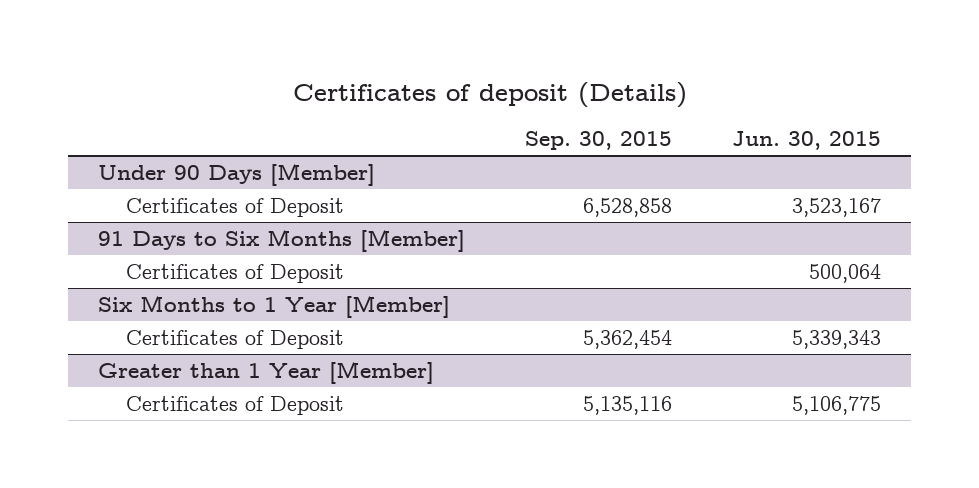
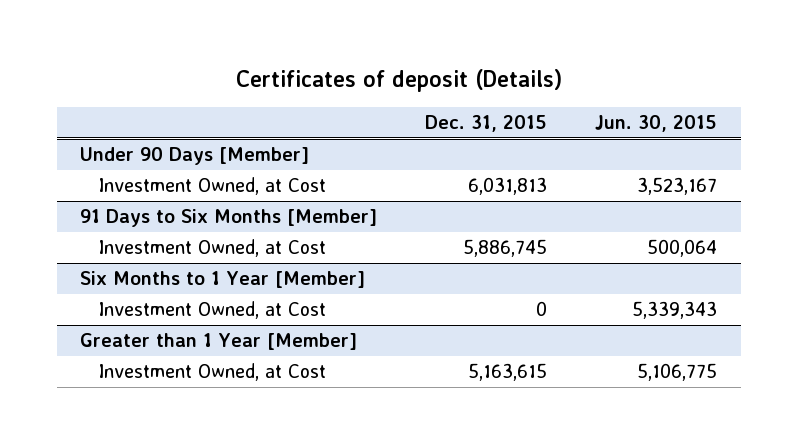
- | Sep. 30, 2015 | Jun. 30, 2015
+ | Dec. 31, 2015 | Jun. 30, 2015
@ Under 90 Days [Member]
- Certificates of Deposit | 6,528,858 | 3,523,167
+ Investment Owned, at Cost | 6,031,813 | 3,523,167
@ 91 Days to Six Months [Member]
- Certificates of Deposit | | 500,064
+ Investment Owned, at Cost | 5,886,745 | 500,064
@ Six Months to 1 Year [Member]
- Certificates of Deposit | 5,362,454 | 5,339,343
+ Investment Owned, at Cost | 0 | 5,339,343
@ Greater than 1 Year [Member]
- Certificates of Deposit | 5,135,116 | 5,106,775
+ Investment Owned, at Cost | 5,163,615 | 5,106,775

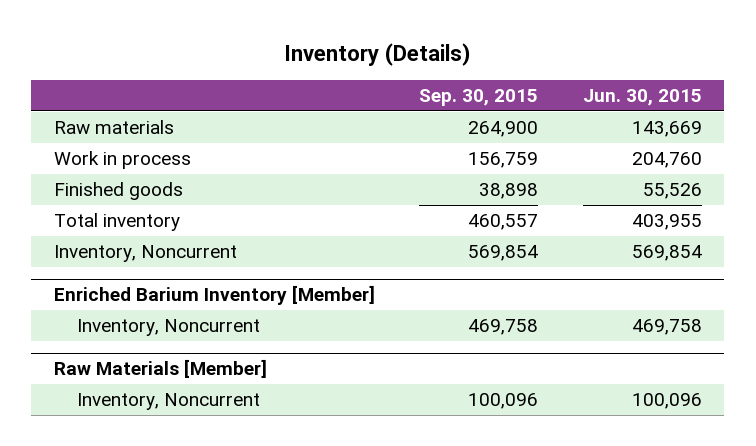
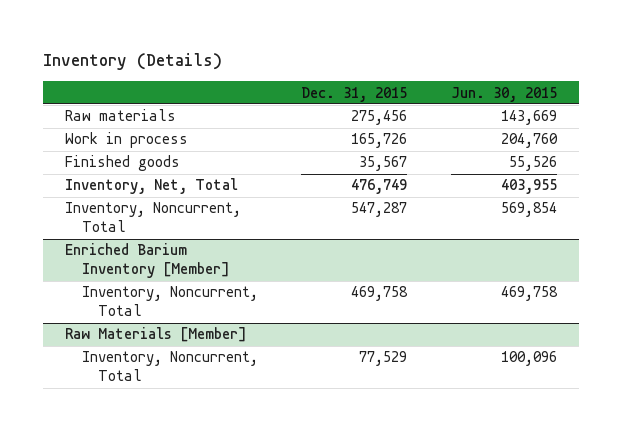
- | Sep. 30, 2015 | Jun. 30, 2015
+ | Dec. 31, 2015 | Jun. 30, 2015
- Total inventory | 460,557 | 403,955
- Inventory, Noncurrent | 569,854 | 569,854
+ Inventory, Net, Total | 476,749 | 403,955
+ Inventory, Noncurrent, Total | 547,287 | 569,854
@ Enriched Barium Inventory [Member]
- Inventory, Noncurrent | 469,758 | 469,758
+ Inventory, Noncurrent, Total | 469,758 | 469,758
@ Raw Materials [Member]
- Inventory, Noncurrent | 100,096 | 100,096
+ Inventory, Noncurrent, Total | 77,529 | 100,096

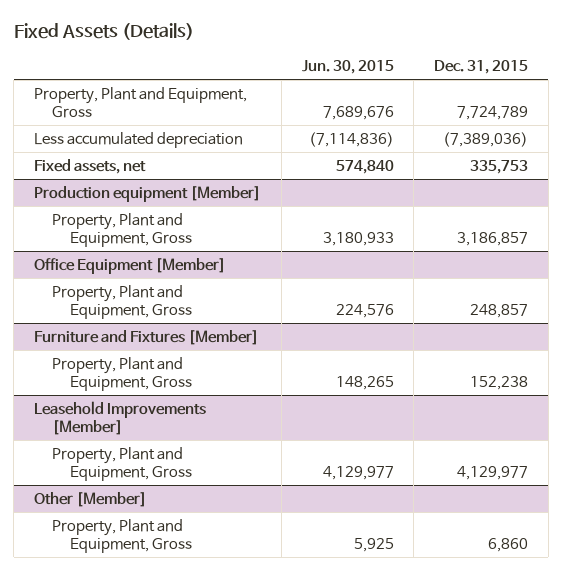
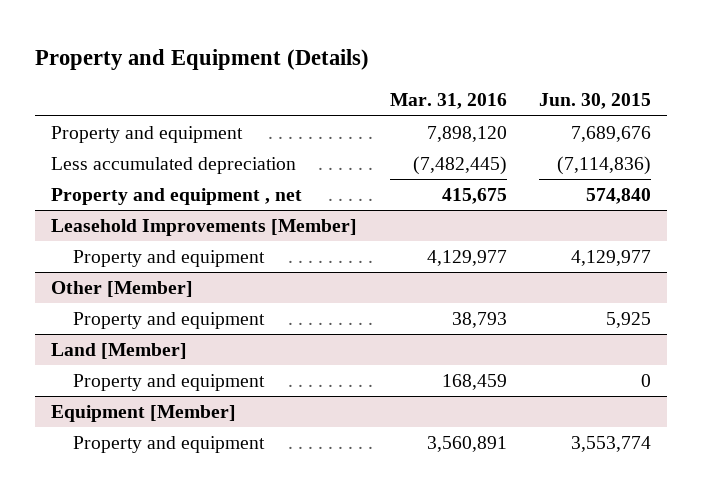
- Fixed Assets (Details)
+ Property and Equipment (Details)
- | Jun. 30, 2015 | Dec. 31, 2015
+ | Mar. 31, 2016 | Jun. 30, 2015
- Property, Plant and Equipment, Gross | 7,689,676 | 7,724,789
+ Property and equipment | 7,898,120 | 7,689,676
- Fixed assets, net | 574,840 | 335,753
- Production equipment [Member]
- Property, Plant and Equipment, Gross | 3,180,933 | 3,186,857
- Office Equipment [Member]
- Property, Plant and Equipment, Gross | 224,576 | 248,857
- Furniture and Fixtures [Member]
- Property, Plant and Equipment, Gross | 148,265 | 152,238
+ Property and equipment , net | 415,675 | 574,840
@ Leasehold Improvements [Member]
- Property, Plant and Equipment, Gross | 4,129,977 | 4,129,977
+ Property and equipment | 4,129,977 | 4,129,977
@ Other [Member]
- Property, Plant and Equipment, Gross | 5,925 | 6,860
+ Property and equipment | 38,793 | 5,925
+ Land [Member]
+ Property and equipment | 168,459 | 0
+ Equipment [Member]
+ Property and equipment | 3,560,891 | 3,553,774

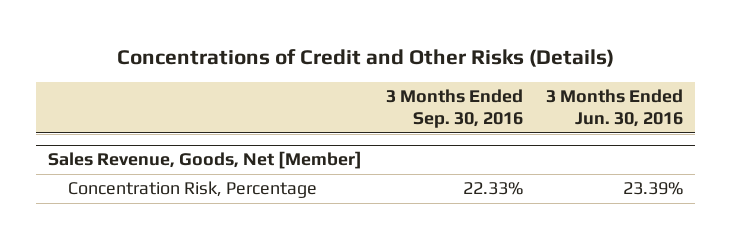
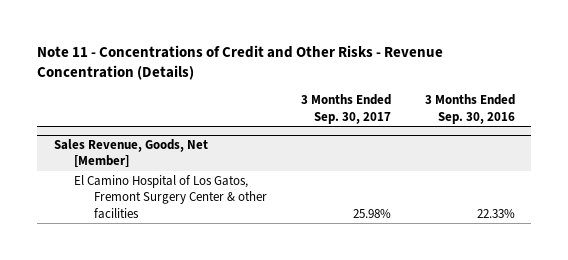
- Concentrations of Credit and Other Risks (Details)
+ Note 11 - Concentrations of Credit and Other Risks - Revenue Concentration (Details)
- | 3 Months Ended Sep. 30, 2016 | 3 Months Ended Jun. 30, 2016
+ | 3 Months Ended Sep. 30, 2017 | 3 Months Ended Sep. 30, 2016
@ Sales Revenue, Goods, Net [Member]
- Concentration Risk, Percentage | 22.33% | 23.39%
+ El Camino Hospital of Los Gatos, Fremont Surgery Center & other facilities | 25.98% | 22.33%

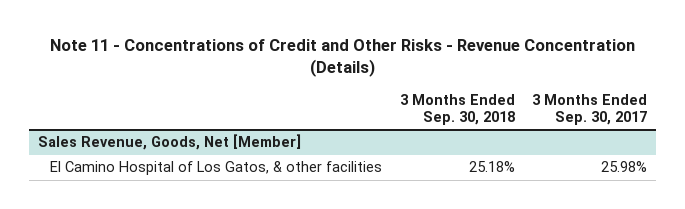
- | 3 Months Ended Sep. 30, 2017 | 3 Months Ended Sep. 30, 2016
+ | 3 Months Ended Sep. 30, 2018 | 3 Months Ended Sep. 30, 2017
@ Sales Revenue, Goods, Net [Member]
- El Camino Hospital of Los Gatos, Fremont Surgery Center & other facilities | 25.98% | 22.33%
+ El Camino Hospital of Los Gatos, & other facilities | 25.18% | 25.98%

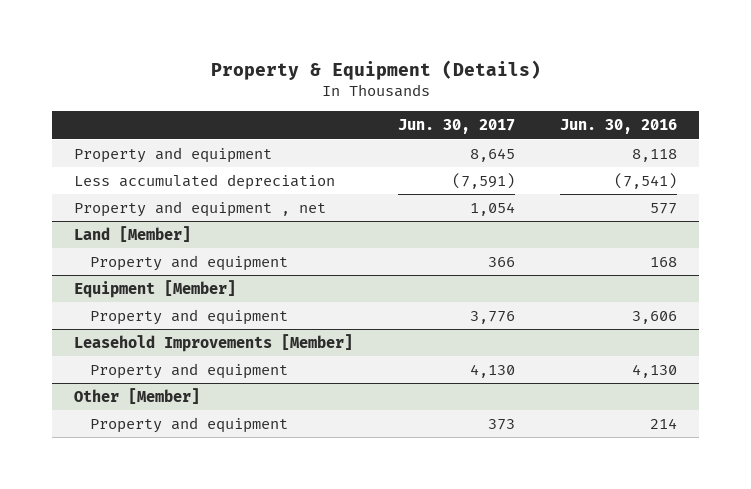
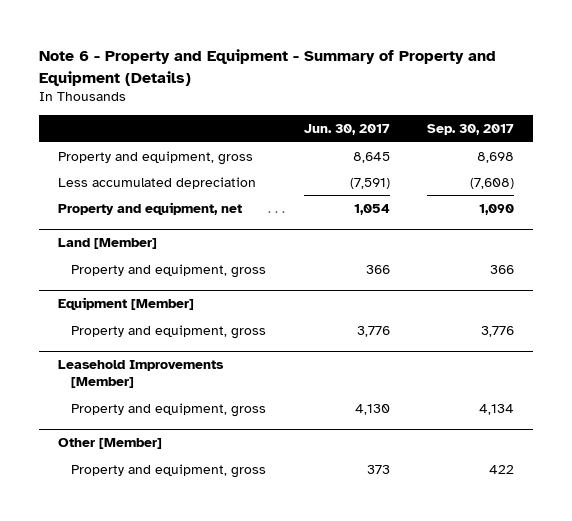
- Property & Equipment (Details)
+ Note 6 - Property and Equipment - Summary of Property and Equipment (Details)
- | Jun. 30, 2017 | Jun. 30, 2016
+ | Jun. 30, 2017 | Sep. 30, 2017
- Property and equipment | 8,645 | 8,118
+ Property and equipment, gross | 8,645 | 8,698
- Property and equipment , net | 1,054 | 577
+ Property and equipment, net | 1,054 | 1,090
@ Land [Member]
- Property and equipment | 366 | 168
+ Property and equipment, gross | 366 | 366
@ Equipment [Member]
- Property and equipment | 3,776 | 3,606
+ Property and equipment, gross | 3,776 | 3,776
@ Leasehold Improvements [Member]
- Property and equipment | 4,130 | 4,130
+ Property and equipment, gross | 4,130 | 4,134
@ Other [Member]
- Property and equipment | 373 | 214
+ Property and equipment, gross | 373 | 422

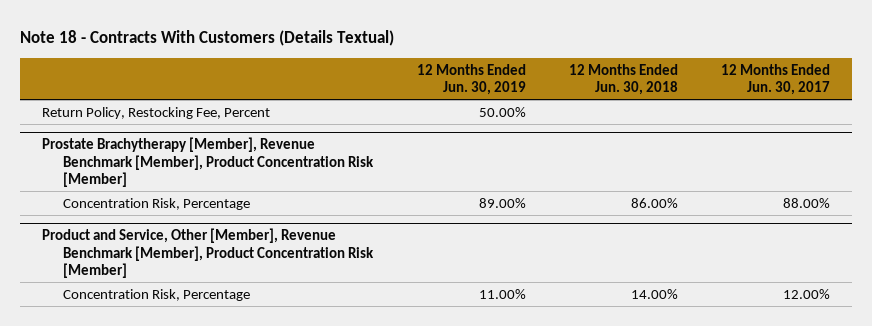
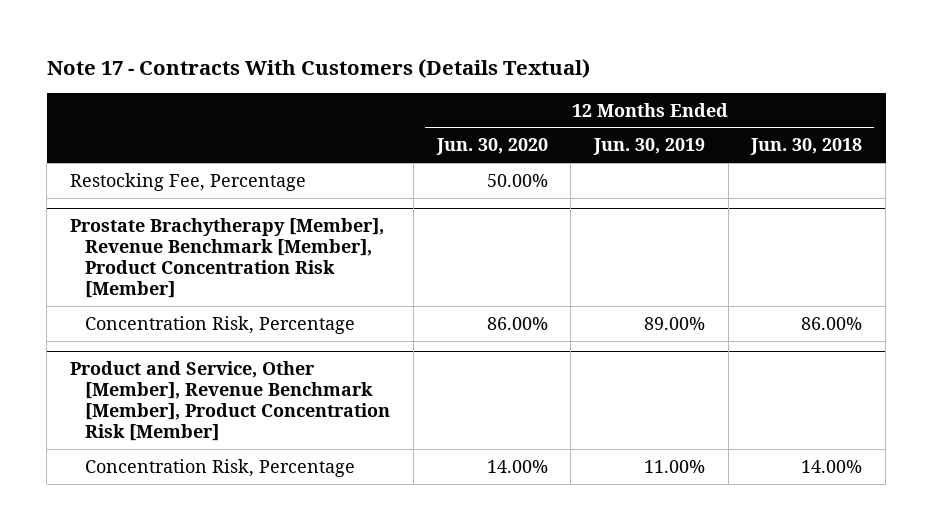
- Note 18 - Contracts With Customers (Details Textual)
+ Note 17 - Contracts With Customers (Details Textual)
- | 12 Months Ended Jun. 30, 2019 | 12 Months Ended Jun. 30, 2018 | 12 Months Ended Jun. 30, 2017
+ | 12 Months Ended Jun. 30, 2020 | 12 Months Ended Jun. 30, 2019 | 12 Months Ended Jun. 30, 2018
- Return Policy, Restocking Fee, Percent | 50.00% | |
+ Restocking Fee, Percentage | 50.00% | |

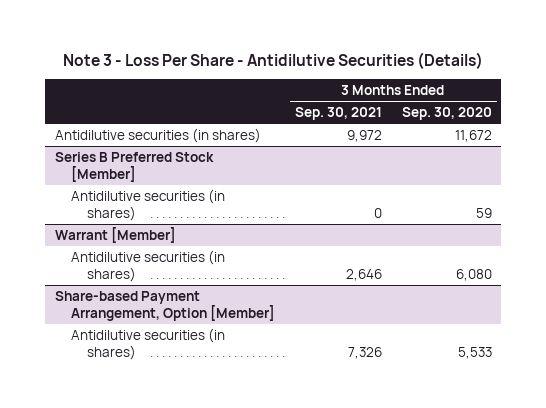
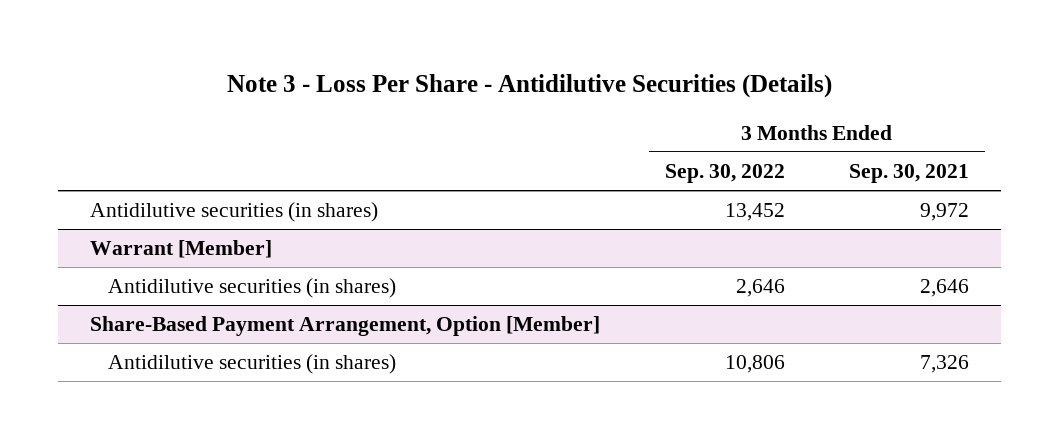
- | 3 Months Ended Sep. 30, 2021 | 3 Months Ended Sep. 30, 2020
+ | 3 Months Ended Sep. 30, 2022 | 3 Months Ended Sep. 30, 2021
- Series B Preferred Stock [Member]
- Antidilutive securities (in shares) | 0 | 59
- Share-based Payment Arrangement, Option [Member]
+ Share-Based Payment Arrangement, Option [Member]

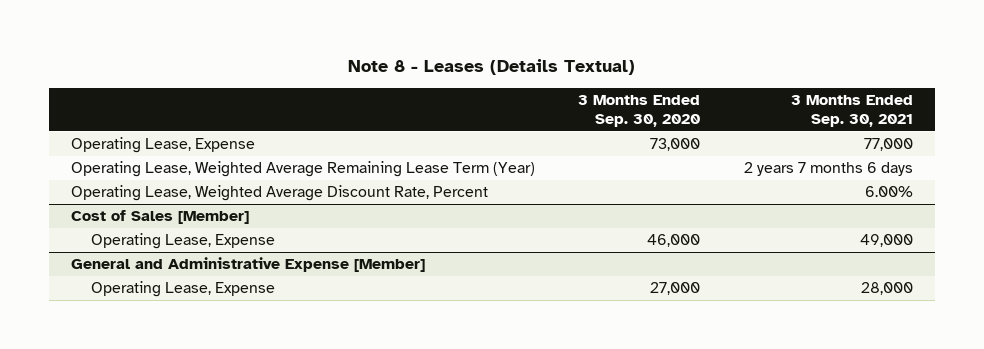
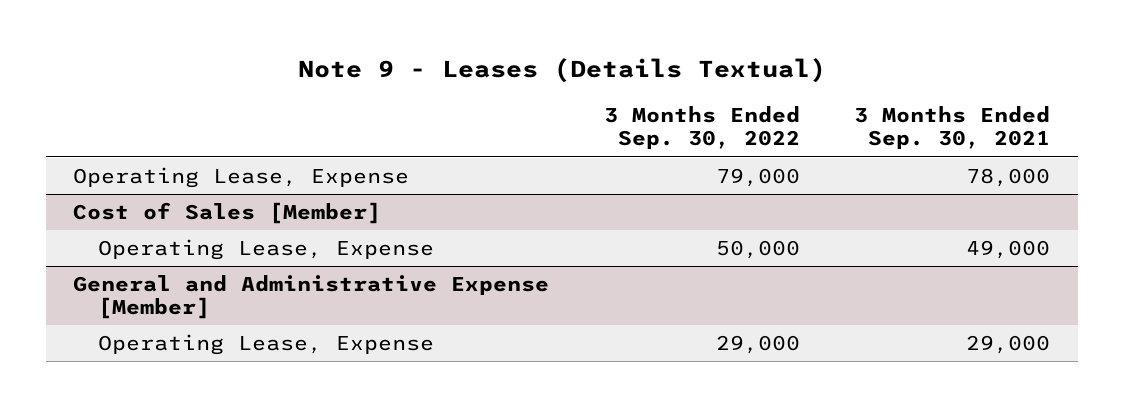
- Note 8 - Leases (Details Textual)
+ Note 9 - Leases (Details Textual)
- | 3 Months Ended Sep. 30, 2020 | 3 Months Ended Sep. 30, 2021
+ | 3 Months Ended Sep. 30, 2022 | 3 Months Ended Sep. 30, 2021
- Operating Lease, Expense | 73,000 | 77,000
- Operating Lease, Weighted Average Remaining Lease Term (Year) | | 2 years 7 months 6 days
- Operating Lease, Weighted Average Discount Rate, Percent | | 6.00%
+ Operating Lease, Expense | 79,000 | 78,000
@ General and Administrative Expense [Member]
- Operating Lease, Expense | 27,000 | 28,000
+ Operating Lease, Expense | 29,000 | 29,000

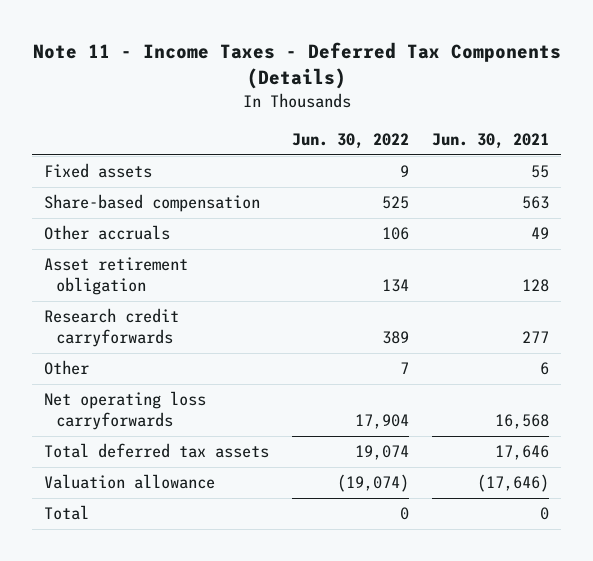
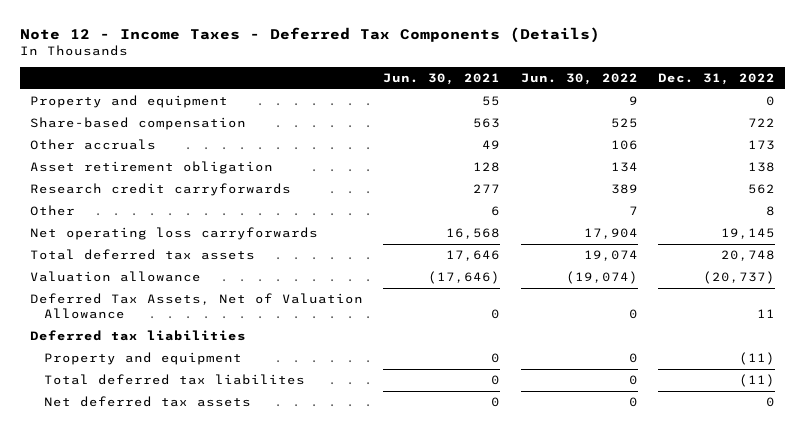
- Note 11 - Income Taxes - Deferred Tax Components (Details)
+ Note 12 - Income Taxes - Deferred Tax Components (Details)
- | Jun. 30, 2022 | Jun. 30, 2021
+ | Jun. 30, 2021 | Jun. 30, 2022 | Dec. 31, 2022
- Fixed assets | 9 | 55
+ Property and equipment | 55 | 9 | 0
- Total | 0 | 0
+ Deferred Tax Assets, Net of Valuation Allowance | 0 | 0 | 11
+ Deferred tax liabilities
+ Property and equipment | 0 | 0 | (11)
+ Total deferred tax liabilites | 0 | 0 | (11)
+ Net deferred tax assets | 0 | 0 | 0

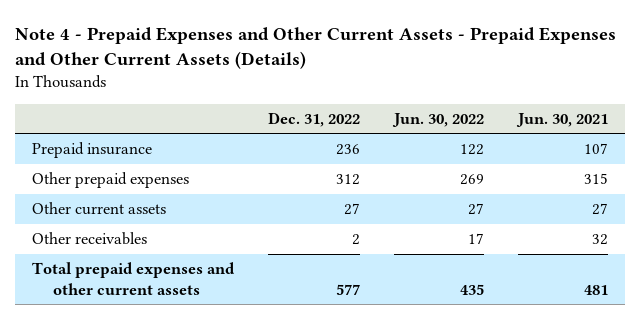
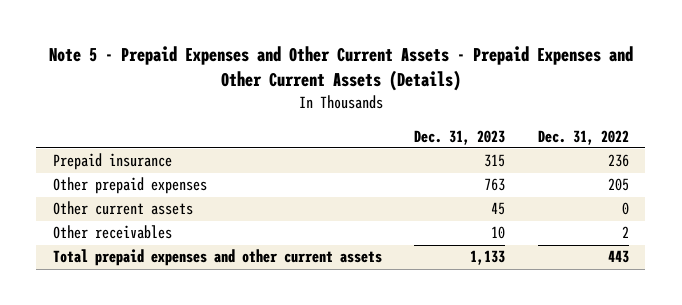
- Note 4 - Prepaid Expenses and Other Current Assets - Prepaid Expenses and Other Current Assets (Details)
+ Note 5 - Prepaid Expenses and Other Current Assets - Prepaid Expenses and Other Current Assets (Details)
- | Dec. 31, 2022 | Jun. 30, 2022 | Jun. 30, 2021
+ | Dec. 31, 2023 | Dec. 31, 2022
- Other prepaid expenses | 312 | 269 | 315
- Other current assets | 27 | 27 | 27
+ Other prepaid expenses | 763 | 205
+ Other current assets | 45 | 0
- Total prepaid expenses and other current assets | 577 | 435 | 481
+ Total prepaid expenses and other current assets | 1,133 | 443

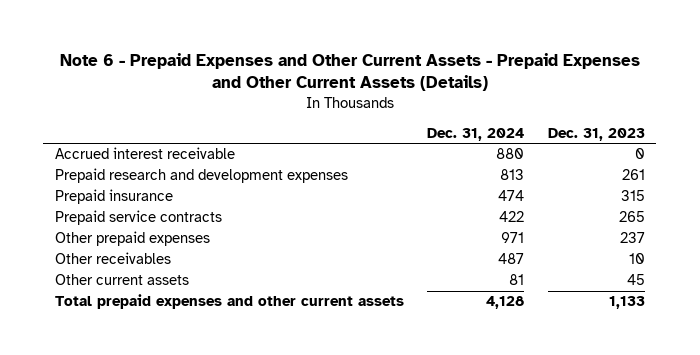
- Note 5 - Prepaid Expenses and Other Current Assets - Prepaid Expenses and Other Current Assets (Details)
+ Note 6 - Prepaid Expenses and Other Current Assets - Prepaid Expenses and Other Current Assets (Details)
- | Dec. 31, 2023 | Dec. 31, 2022
+ | Dec. 31, 2024 | Dec. 31, 2023
+ Accrued interest receivable | 880 | 0
+ Prepaid research and development expenses | 813 | 261
- Other prepaid expenses | 763 | 205
+ Prepaid service contracts | 422 | 265
+ Other prepaid expenses | 971 | 237
moved down: Other current assets | 81 | 45

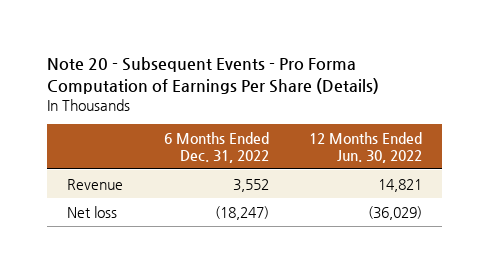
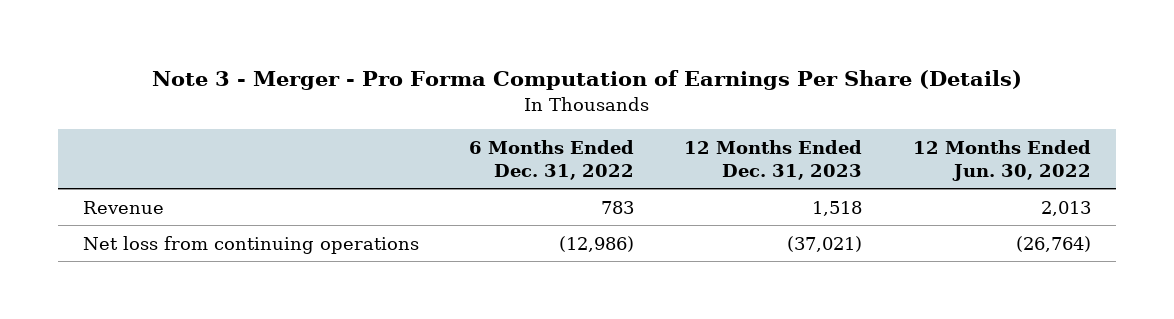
- Note 20 - Subsequent Events - Pro Forma Computation of Earnings Per Share (Details)
+ Note 3 - Merger - Pro Forma Computation of Earnings Per Share (Details)
- | 6 Months Ended Dec. 31, 2022 | 12 Months Ended Jun. 30, 2022
+ | 6 Months Ended Dec. 31, 2022 | 12 Months Ended Dec. 31, 2023 | 12 Months Ended Jun. 30, 2022
- Revenue | 3,552 | 14,821
- Net loss | (18,247) | (36,029)
+ Revenue | 783 | 1,518 | 2,013
+ Net loss from continuing operations | (12,986) | (37,021) | (26,764)

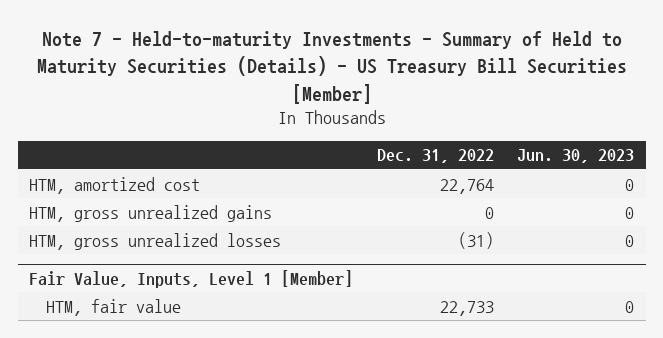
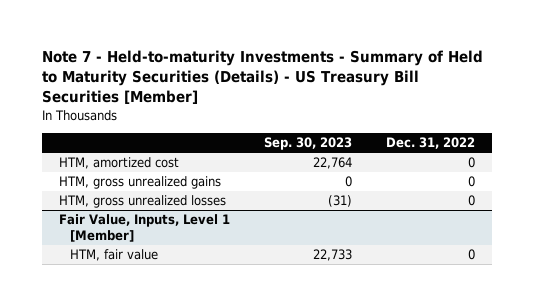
- | Dec. 31, 2022 | Jun. 30, 2023
+ | Sep. 30, 2023 | Dec. 31, 2022
- HTM, amortized cost | 22,764 | 0
+ HTM, amortized cost | 22,764 | 0
- HTM, gross unrealized losses | (31) | 0
+ HTM, gross unrealized losses | (31) | 0
@ Fair Value, Inputs, Level 1 [Member]
- HTM, fair value | 22,733 | 0
+ HTM, fair value | 22,733 | 0

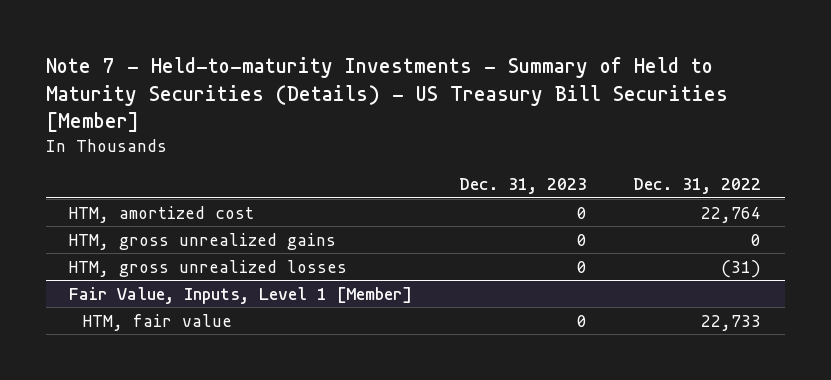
- | Sep. 30, 2023 | Dec. 31, 2022
+ | Dec. 31, 2023 | Dec. 31, 2022
- HTM, amortized cost | 22,764 | 0
+ HTM, amortized cost | 0 | 22,764
- HTM, gross unrealized losses | (31) | 0
+ HTM, gross unrealized losses | 0 | (31)
@ Fair Value, Inputs, Level 1 [Member]
- HTM, fair value | 22,733 | 0
+ HTM, fair value | 0 | 22,733

